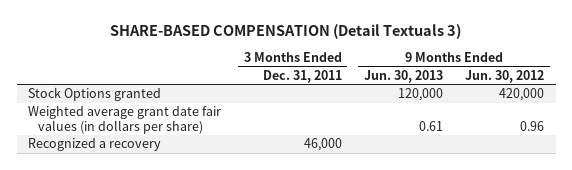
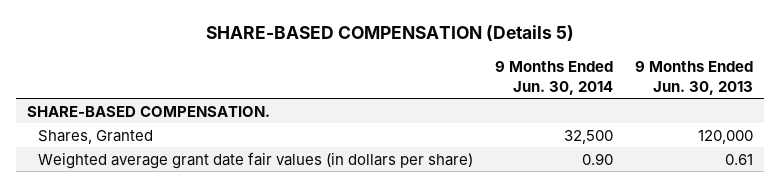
- SHARE-BASED COMPENSATION (Detail Textuals 3)
+ SHARE-BASED COMPENSATION (Details 5)
- | 3 Months Ended Dec. 31, 2011 | 9 Months Ended Jun. 30, 2013 | 9 Months Ended Jun. 30, 2012
+ | 9 Months Ended Jun. 30, 2014 | 9 Months Ended Jun. 30, 2013
- Stock Options granted | | 120,000 | 420,000
+ SHARE-BASED COMPENSATION.
+ Shares, Granted | 32,500 | 120,000
- Recognized a recovery | 46,000 | |

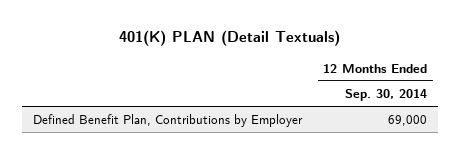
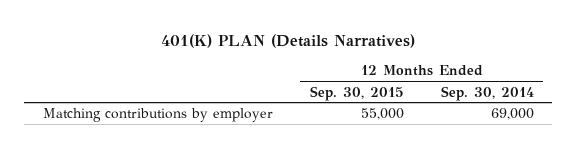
- 401(K) PLAN (Detail Textuals)
+ 401(K) PLAN (Details Narratives)
- | 12 Months Ended Sep. 30, 2014
+ | 12 Months Ended Sep. 30, 2015 | 12 Months Ended Sep. 30, 2014
- Defined Benefit Plan, Contributions by Employer | 69,000
+ Matching contributions by employer | 55,000 | 69,000

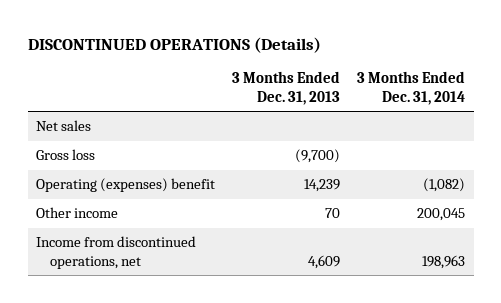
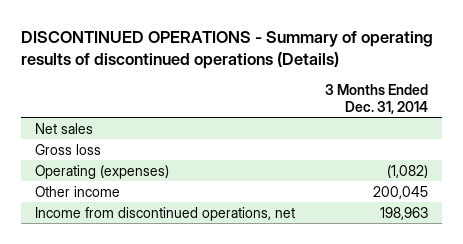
- DISCONTINUED OPERATIONS (Details)
+ DISCONTINUED OPERATIONS - Summary of operating results of discontinued operations (Details)
- | 3 Months Ended Dec. 31, 2013 | 3 Months Ended Dec. 31, 2014
+ | 3 Months Ended Dec. 31, 2014
- Operating (expenses) benefit | 14,239 | (1,082)
+ Operating (expenses) | (1,082)

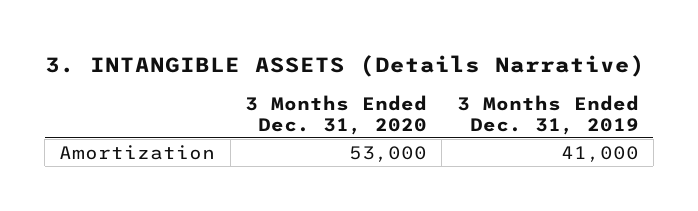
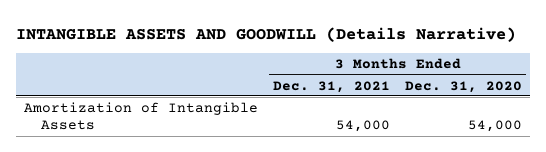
- 3. INTANGIBLE ASSETS (Details Narrative)
+ INTANGIBLE ASSETS AND GOODWILL (Details Narrative)
- | 3 Months Ended Dec. 31, 2020 | 3 Months Ended Dec. 31, 2019
+ | 3 Months Ended Dec. 31, 2021 | 3 Months Ended Dec. 31, 2020
- Amortization | 53,000 | 41,000
+ Amortization of Intangible Assets | 54,000 | 54,000

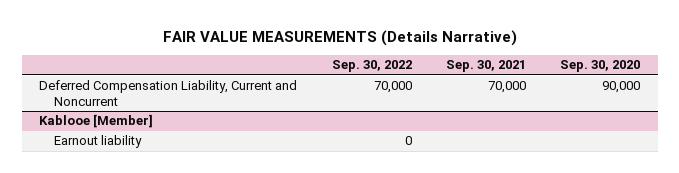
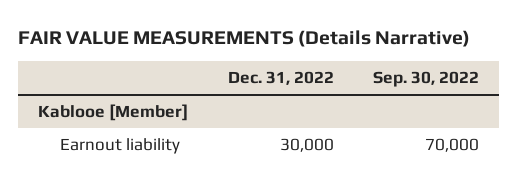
- | Sep. 30, 2022 | Sep. 30, 2021 | Sep. 30, 2020
+ | Dec. 31, 2022 | Sep. 30, 2022
- Deferred Compensation Liability, Current and Noncurrent | 70,000 | 70,000 | 90,000
@ Kablooe [Member]
- Earnout liability | 0 | |
+ Earnout liability | 30,000 | 70,000

